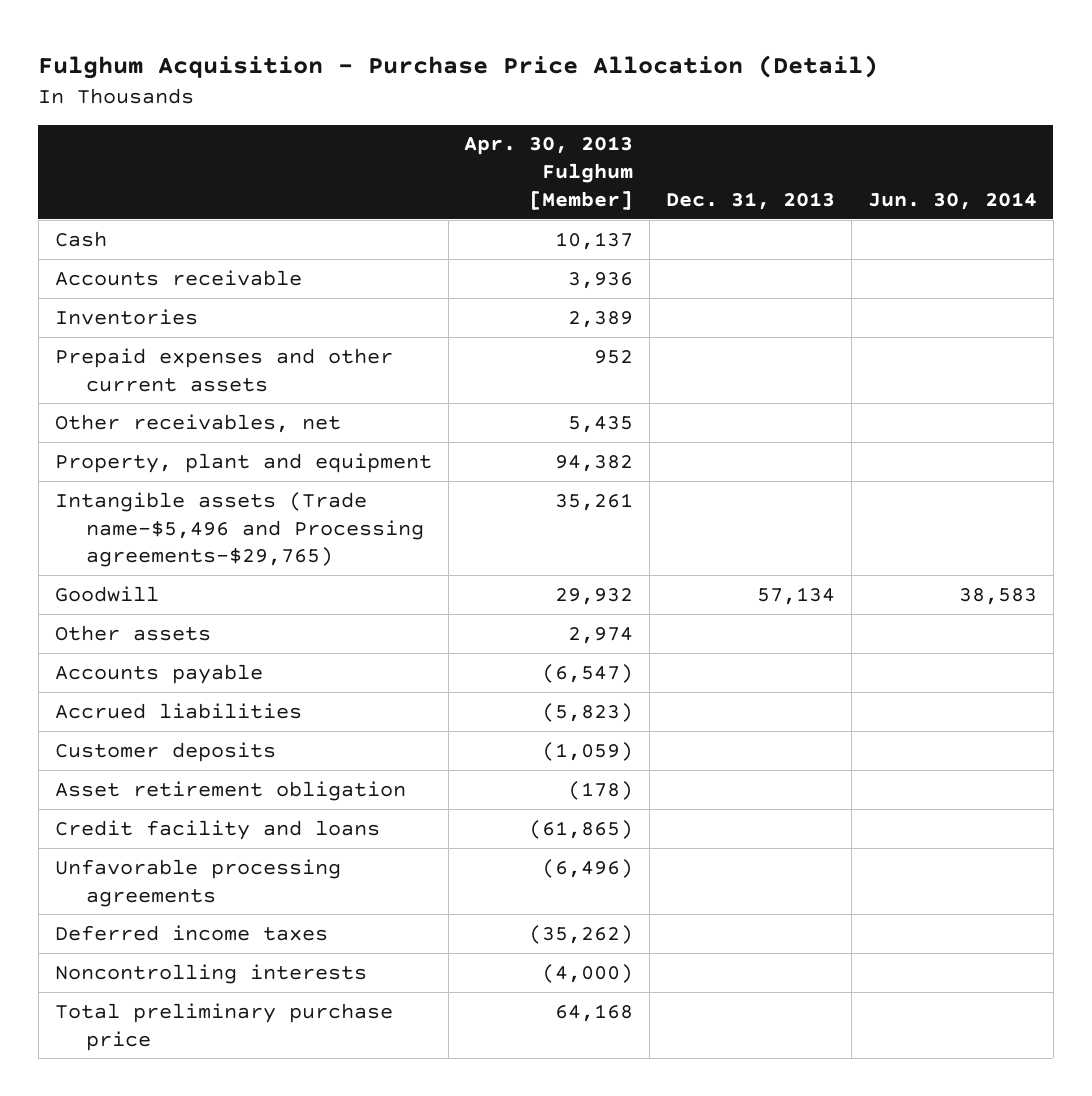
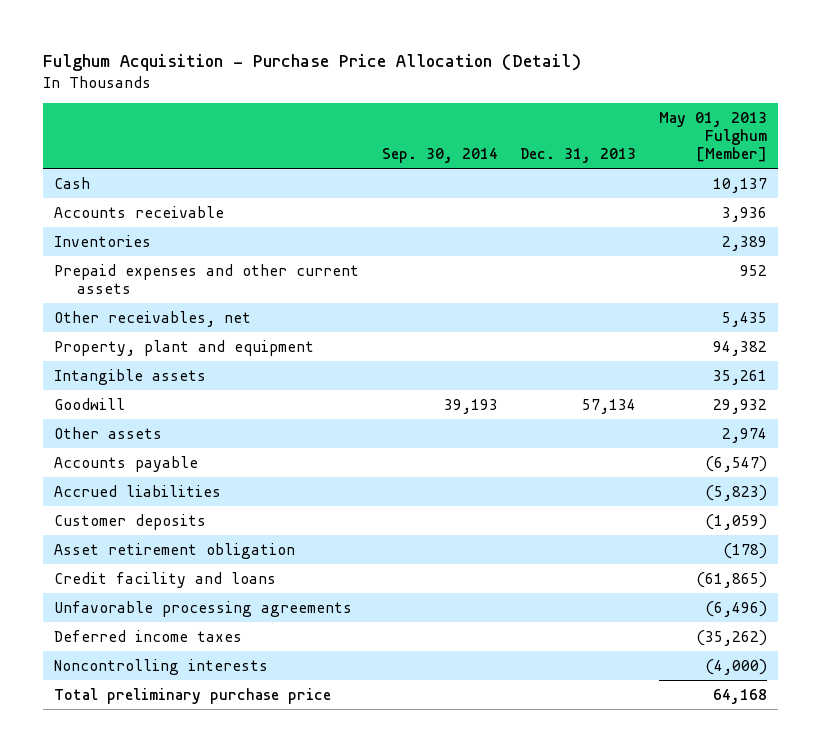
- | Apr. 30, 2013 Fulghum [Member] | Dec. 31, 2013 | Jun. 30, 2014
+ | Sep. 30, 2014 | Dec. 31, 2013 | May 01, 2013 Fulghum [Member]
- Intangible assets (Trade name-$5,496 and Processing agreements-$29,765) | 35,261 | |
+ Intangible assets | | | 35,261

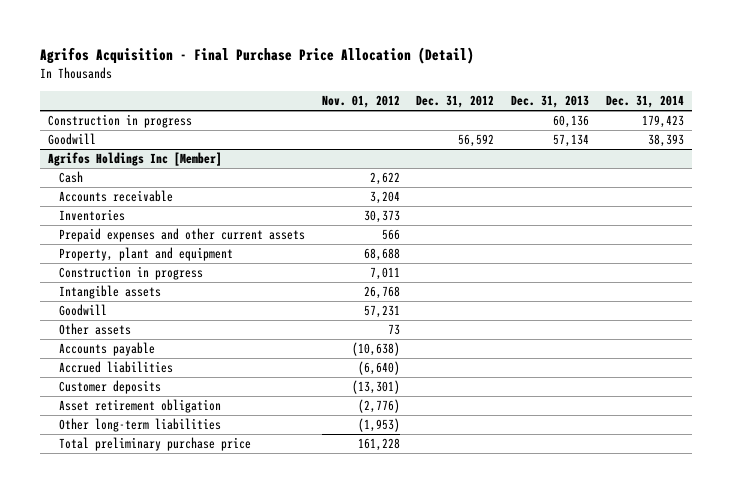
- Fulghum Acquisition - Purchase Price Allocation (Detail)
+ Agrifos Acquisition - Final Purchase Price Allocation (Detail)
- | Sep. 30, 2014 | Dec. 31, 2013 | May 01, 2013 Fulghum [Member]
+ | Nov. 01, 2012 | Dec. 31, 2012 | Dec. 31, 2013 | Dec. 31, 2014
- Cash | | | 10,137
- Accounts receivable | | | 3,936
- Inventories | | | 2,389
- Prepaid expenses and other current assets | | | 952
- Other receivables, net | | | 5,435
- Property, plant and equipment | | | 94,382
- Intangible assets | | | 35,261
+ Construction in progress | | | 60,136 | 179,423
- Other assets | | | 2,974
- Accounts payable | | | (6,547)
- Accrued liabilities | | | (5,823)
- Customer deposits | | | (1,059)
- Asset retirement obligation | | | (178)
- Credit facility and loans | | | (61,865)
- Unfavorable processing agreements | | | (6,496)
- Deferred income taxes | | | (35,262)
- Noncontrolling interests | | | (4,000)
- Total preliminary purchase price | | | 64,168
+ Agrifos Holdings Inc [Member]
+ Cash | 2,622 | | |
+ Accounts receivable | 3,204 | | |
+ Inventories | 30,373 | | |
+ Prepaid expenses and other current assets | 566 | | |
+ Property, plant and equipment | 68,688 | | |
+ Construction in progress | 7,011 | | |
+ Intangible assets | 26,768 | | |
+ Goodwill | 57,231 | | |
+ Other assets | 73 | | |
+ Accounts payable | (10,638) | | |
+ Accrued liabilities | (6,640) | | |
+ Customer deposits | (13,301) | | |
+ Asset retirement obligation | (2,776) | | |
+ Other long-term liabilities | (1,953) | | |
+ Total preliminary purchase price | 161,228 | | |

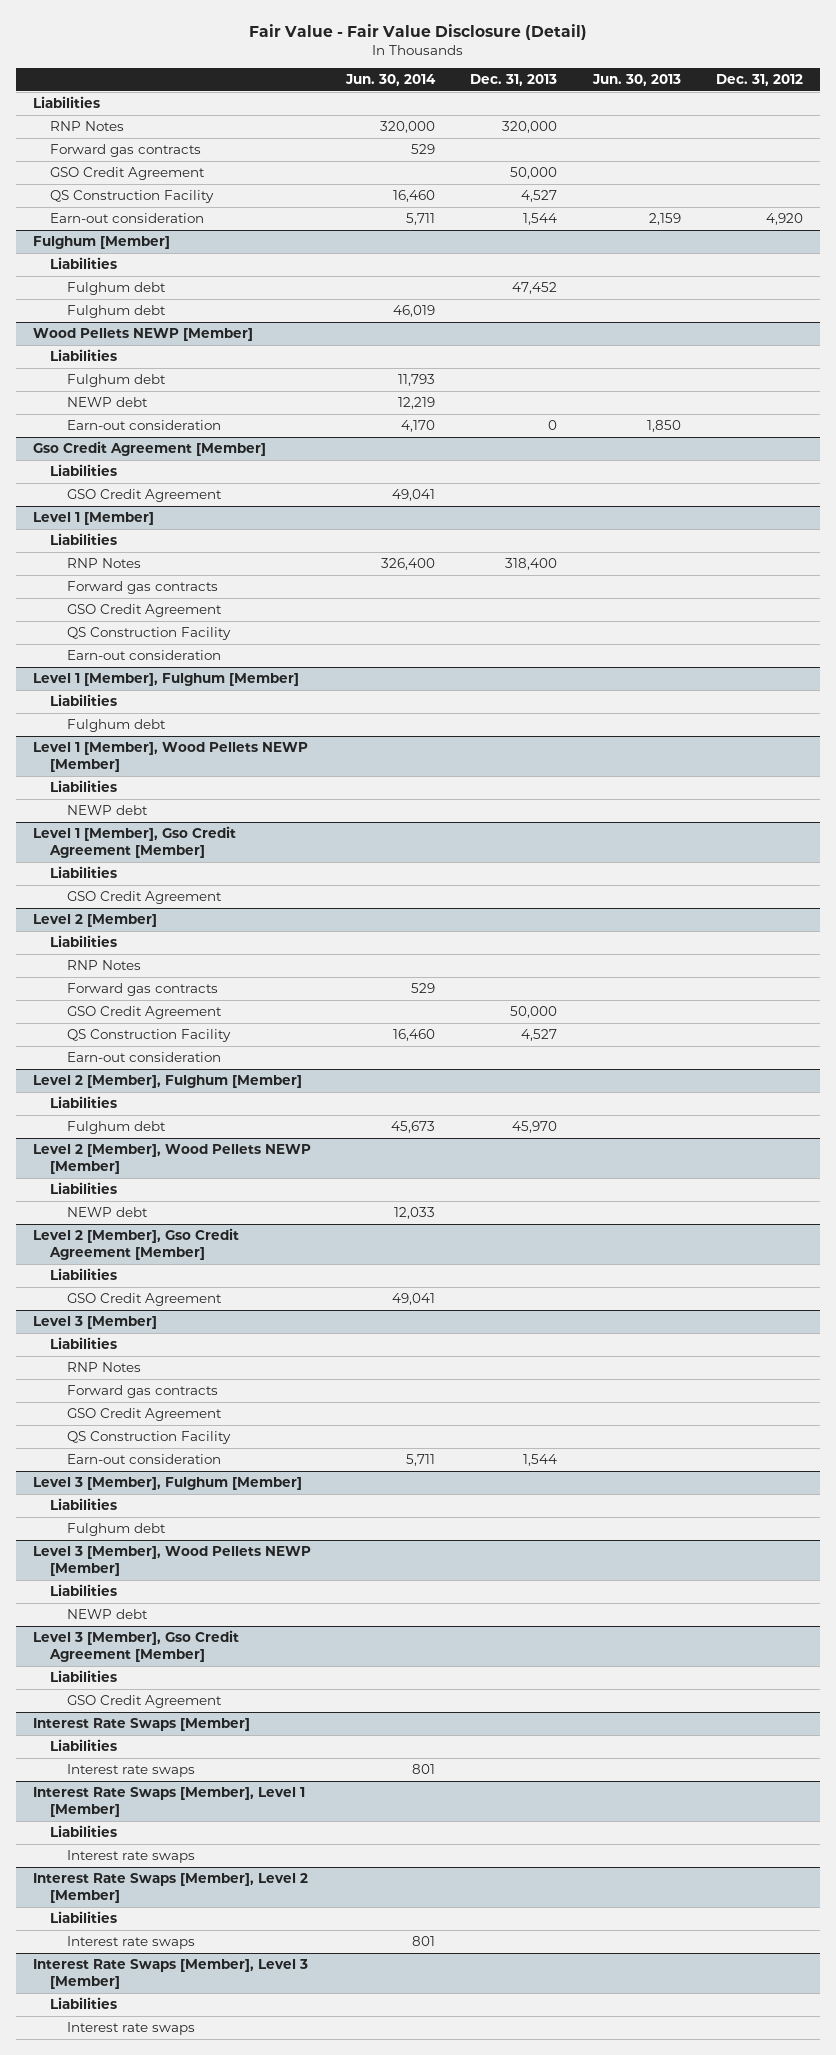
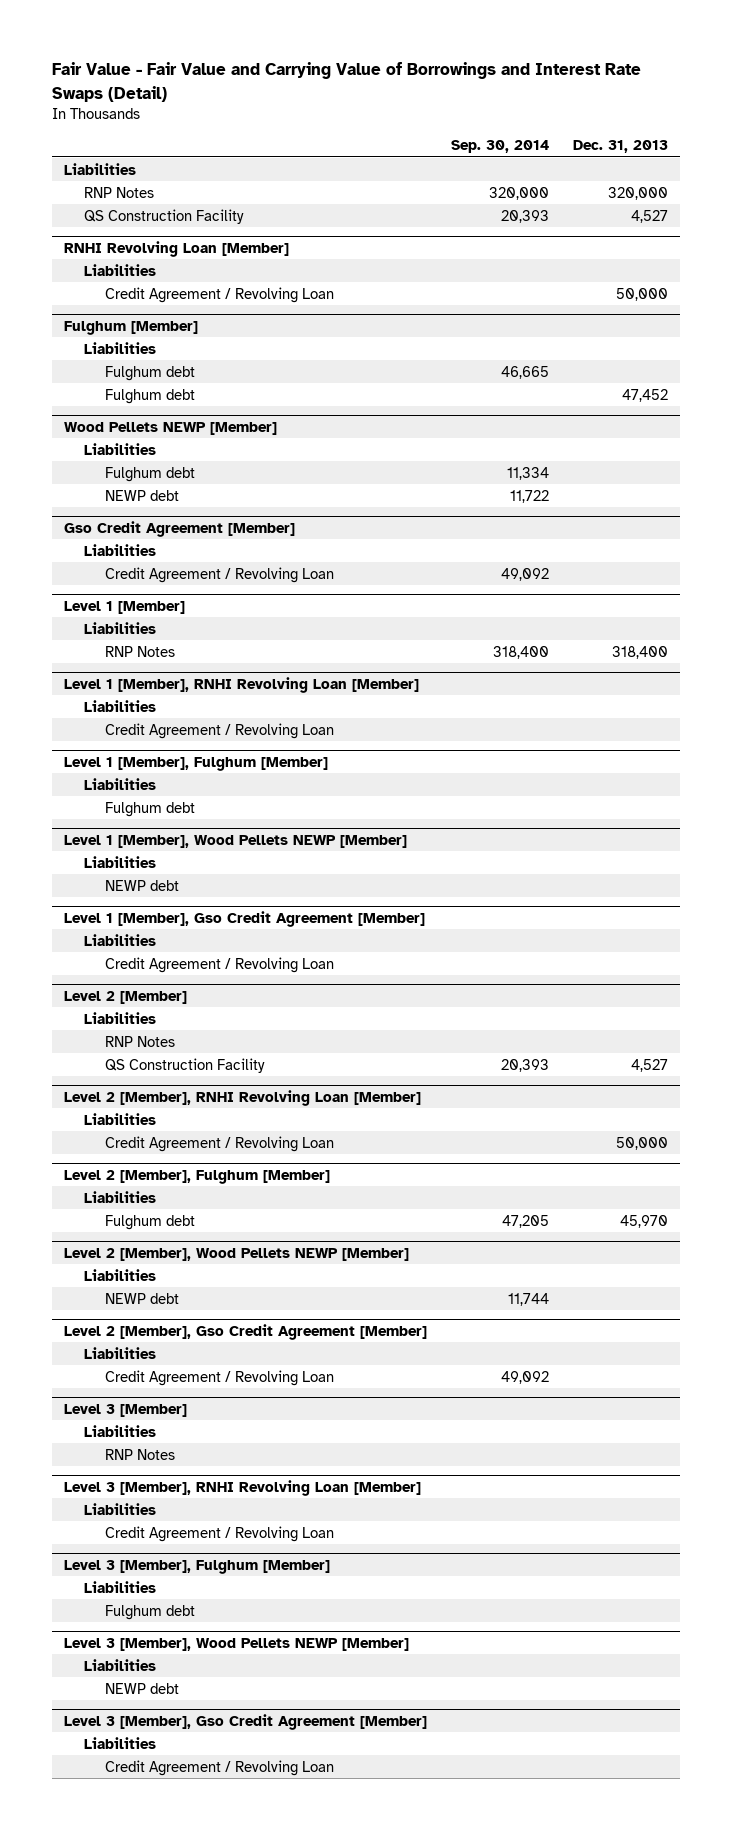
- Fair Value - Fair Value Disclosure (Detail)
+ Fair Value - Fair Value and Carrying Value of Borrowings and Interest Rate Swaps (Detail)
- | Jun. 30, 2014 | Dec. 31, 2013 | Jun. 30, 2013 | Dec. 31, 2012
+ | Sep. 30, 2014 | Dec. 31, 2013
- Forward gas contracts | 529 | | |
- GSO Credit Agreement | | 50,000 | |
- Earn-out consideration | 5,711 | 1,544 | 2,159 | 4,920
+ RNHI Revolving Loan [Member]
+ Liabilities
+ Credit Agreement / Revolving Loan | | 50,000
@ Fulghum [Member]
moved down: Fulghum debt | | 47,452
@ Wood Pellets NEWP [Member]
- Earn-out consideration | 4,170 | 0 | 1,850 |
@ Gso Credit Agreement [Member]
- GSO Credit Agreement | 49,041 | | |
+ Credit Agreement / Revolving Loan | 49,092 |
@ Level 1 [Member]
- Forward gas contracts
- GSO Credit Agreement
- QS Construction Facility
- Earn-out consideration
+ Level 1 [Member], RNHI Revolving Loan [Member]
+ Liabilities
+ Credit Agreement / Revolving Loan
@ Level 1 [Member], Gso Credit Agreement [Member]
- GSO Credit Agreement
+ Credit Agreement / Revolving Loan
@ Level 2 [Member]
- Forward gas contracts | 529 | | |
- GSO Credit Agreement | | 50,000 | |
- Earn-out consideration
+ Level 2 [Member], RNHI Revolving Loan [Member]
+ Liabilities
+ Credit Agreement / Revolving Loan | | 50,000
@ Level 2 [Member], Gso Credit Agreement [Member]
- GSO Credit Agreement | 49,041 | | |
+ Credit Agreement / Revolving Loan | 49,092 |
@ Level 3 [Member]
- Forward gas contracts
- GSO Credit Agreement
- QS Construction Facility
- Earn-out consideration | 5,711 | 1,544 | |
+ Level 3 [Member], RNHI Revolving Loan [Member]
+ Liabilities
+ Credit Agreement / Revolving Loan
@ Level 3 [Member], Gso Credit Agreement [Member]
- GSO Credit Agreement
- Interest Rate Swaps [Member]
- Liabilities
- Interest rate swaps | 801 | | |
- Interest Rate Swaps [Member], Level 1 [Member]
- Liabilities
- Interest rate swaps
- Interest Rate Swaps [Member], Level 2 [Member]
- Liabilities
- Interest rate swaps | 801 | | |
- Interest Rate Swaps [Member], Level 3 [Member]
- Liabilities
- Interest rate swaps
@ Level 3 [Member], Gso Credit Agreement [Member]
+ Credit Agreement / Revolving Loan

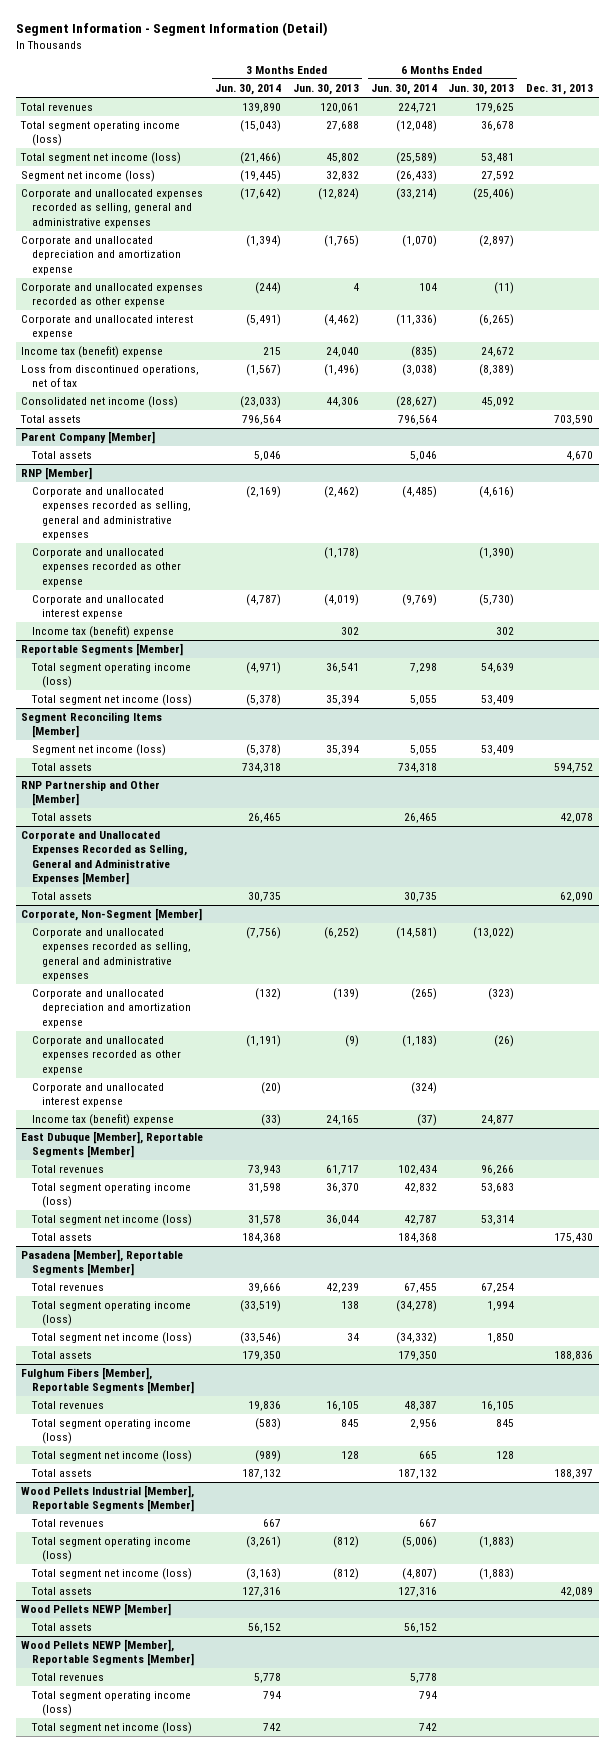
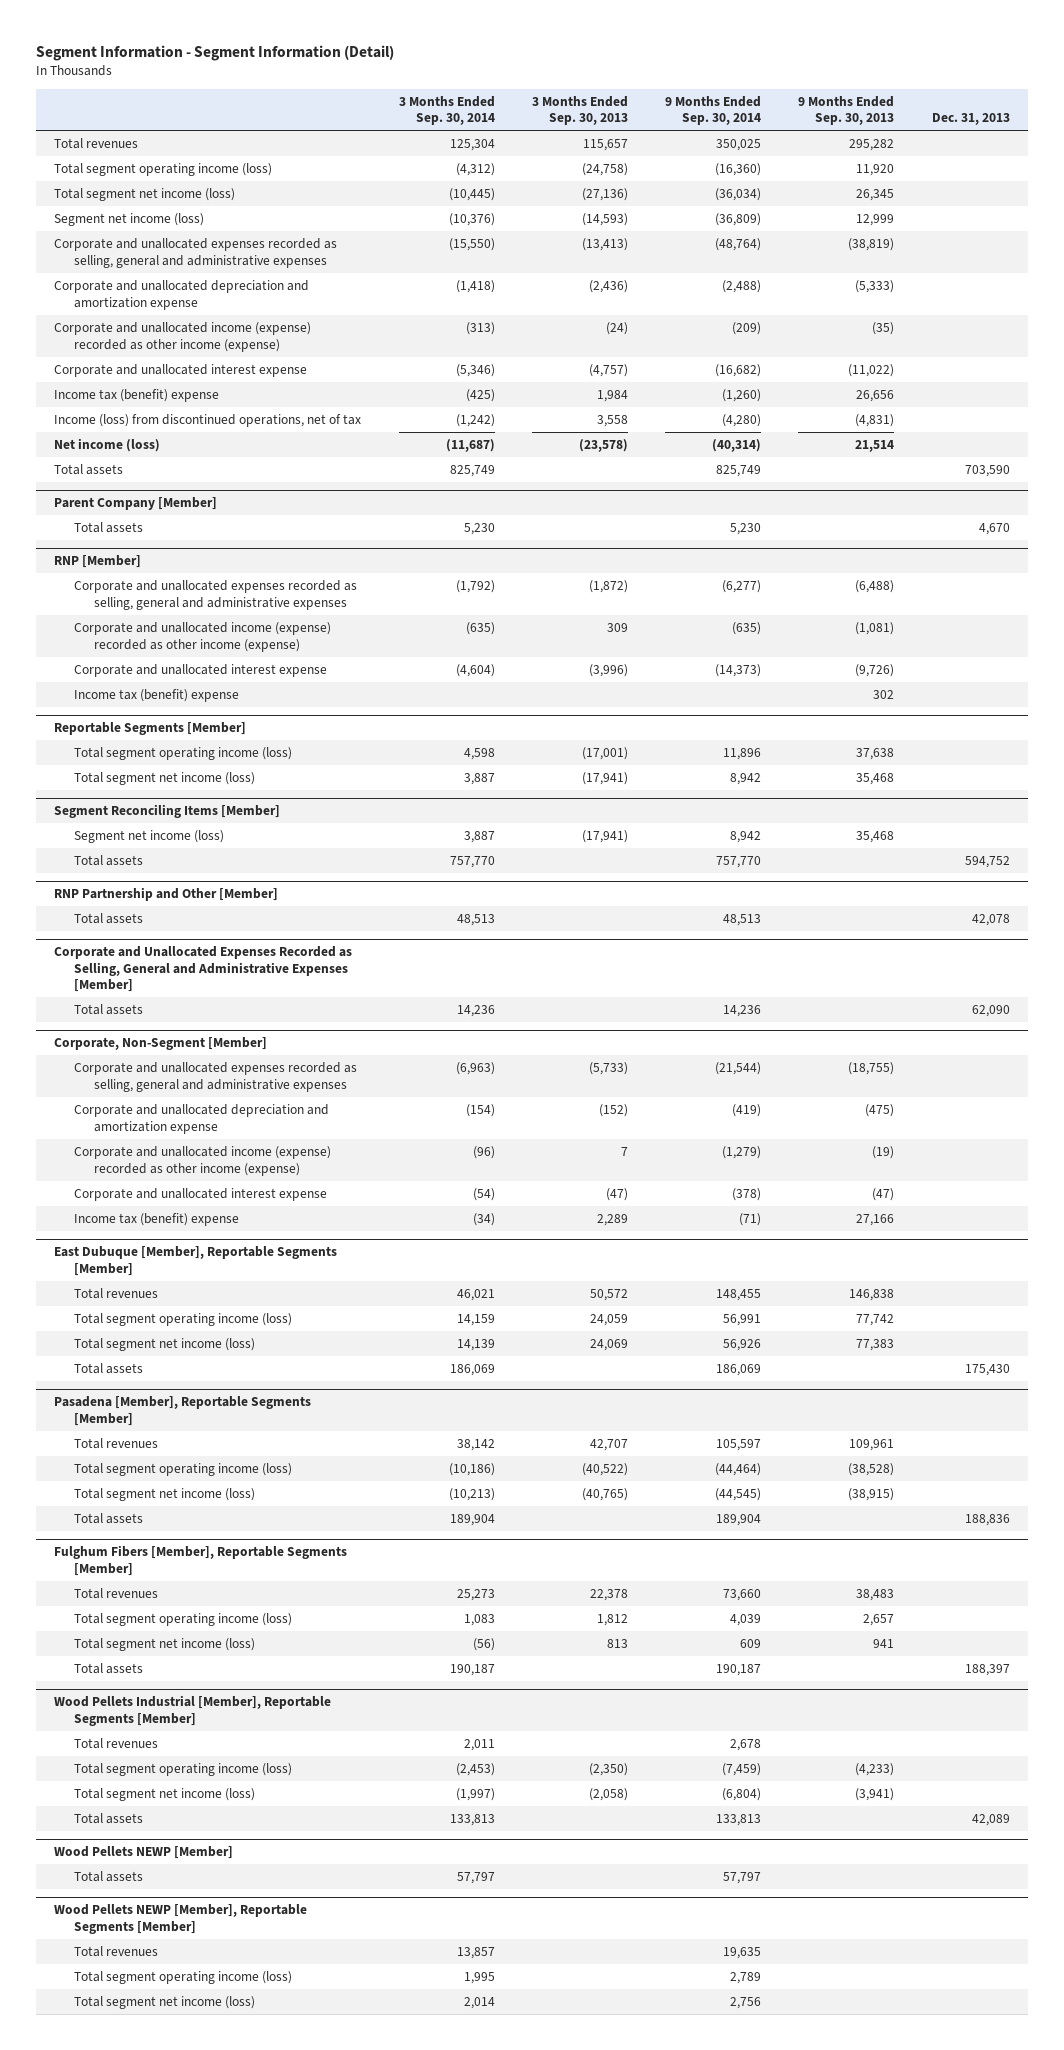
- | 3 Months Ended Jun. 30, 2014 | 3 Months Ended Jun. 30, 2013 | 6 Months Ended Jun. 30, 2014 | 6 Months Ended Jun. 30, 2013 | Dec. 31, 2013
+ | 3 Months Ended Sep. 30, 2014 | 3 Months Ended Sep. 30, 2013 | 9 Months Ended Sep. 30, 2014 | 9 Months Ended Sep. 30, 2013 | Dec. 31, 2013
- Corporate and unallocated expenses recorded as other expense | (244) | 4 | 104 | (11) |
+ Corporate and unallocated income (expense) recorded as other income (expense) | (313) | (24) | (209) | (35) |
- Loss from discontinued operations, net of tax | (1,567) | (1,496) | (3,038) | (8,389) |
- Consolidated net income (loss) | (23,033) | 44,306 | (28,627) | 45,092 |
+ Income (loss) from discontinued operations, net of tax | (1,242) | 3,558 | (4,280) | (4,831) |
+ Net income (loss) | (11,687) | (23,578) | (40,314) | 21,514 |
@ RNP [Member]
- Corporate and unallocated expenses recorded as other expense | | (1,178) | | (1,390) |
+ Corporate and unallocated income (expense) recorded as other income (expense) | (635) | 309 | (635) | (1,081) |
@ Corporate, Non-Segment [Member]
- Corporate and unallocated expenses recorded as other expense | (1,191) | (9) | (1,183) | (26) |
+ Corporate and unallocated income (expense) recorded as other income (expense) | (96) | 7 | (1,279) | (19) |

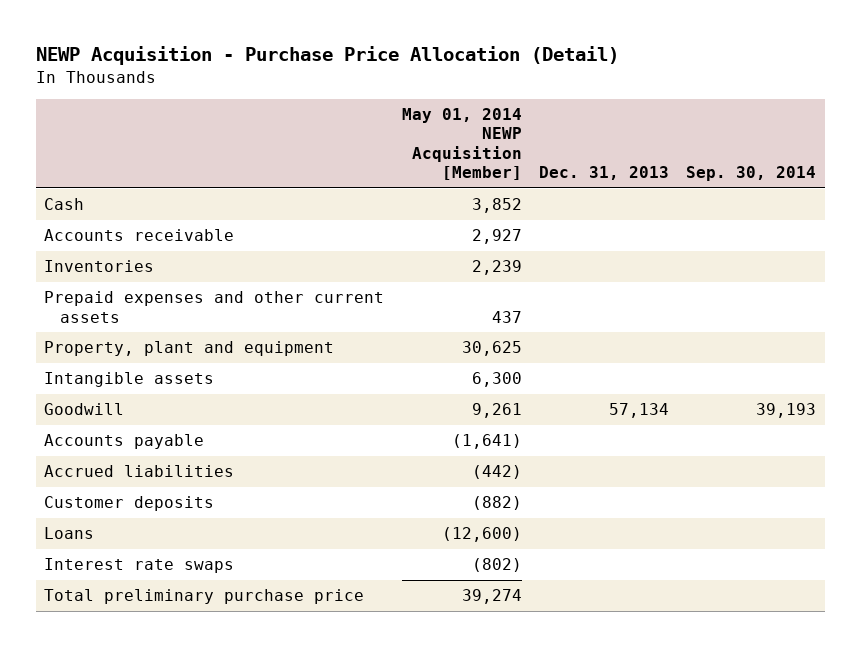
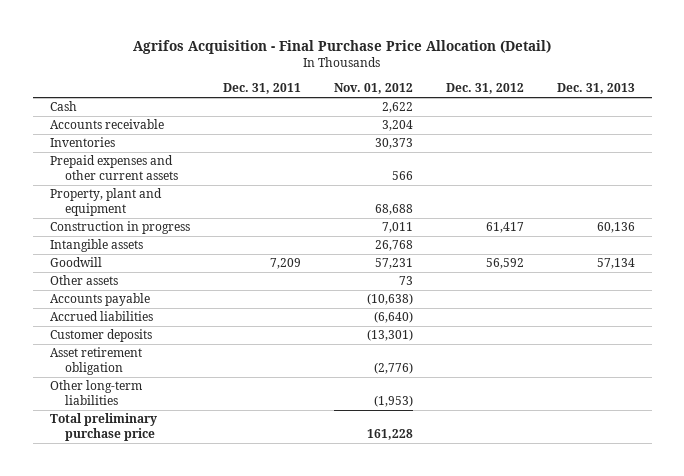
- NEWP Acquisition - Purchase Price Allocation (Detail)
+ Agrifos Acquisition - Final Purchase Price Allocation (Detail)
- | May 01, 2014 NEWP Acquisition [Member] | Dec. 31, 2013 | Sep. 30, 2014
+ | Dec. 31, 2011 | Nov. 01, 2012 | Dec. 31, 2012 | Dec. 31, 2013
+ Construction in progress | | 7,011 | 61,417 | 60,136
+ Other assets | | 73 | |
- Loans | (12,600) | |
- Interest rate swaps | (802) | |
+ Asset retirement obligation | | (2,776) | |
+ Other long-term liabilities | | (1,953) | |

